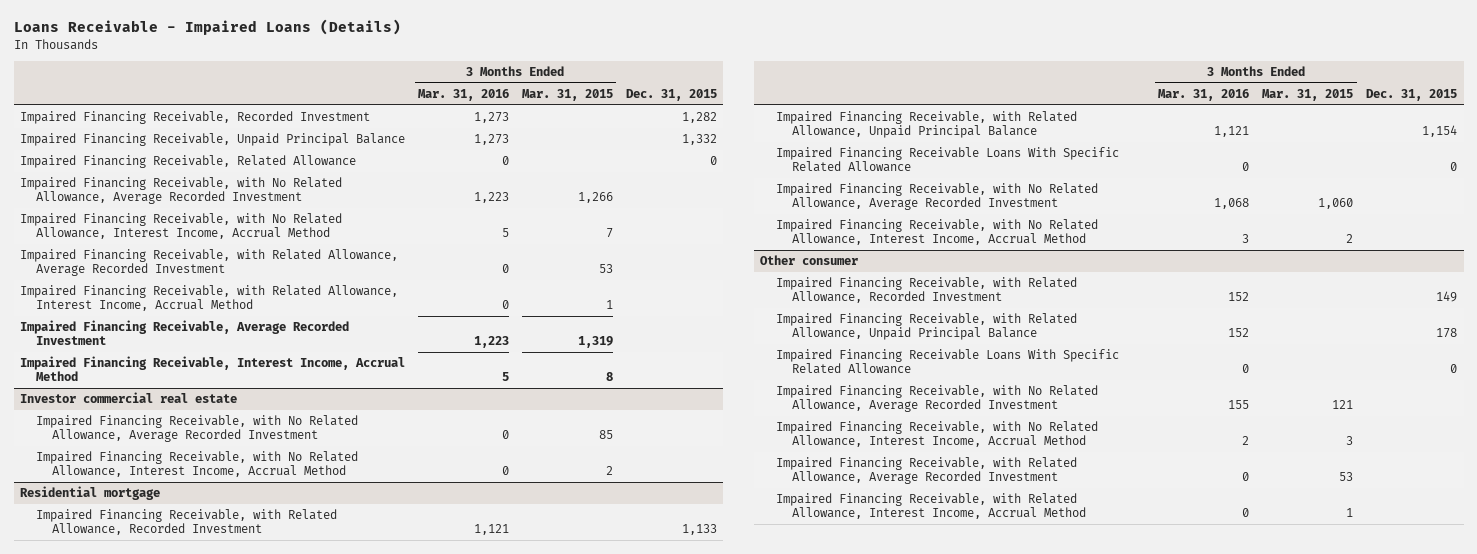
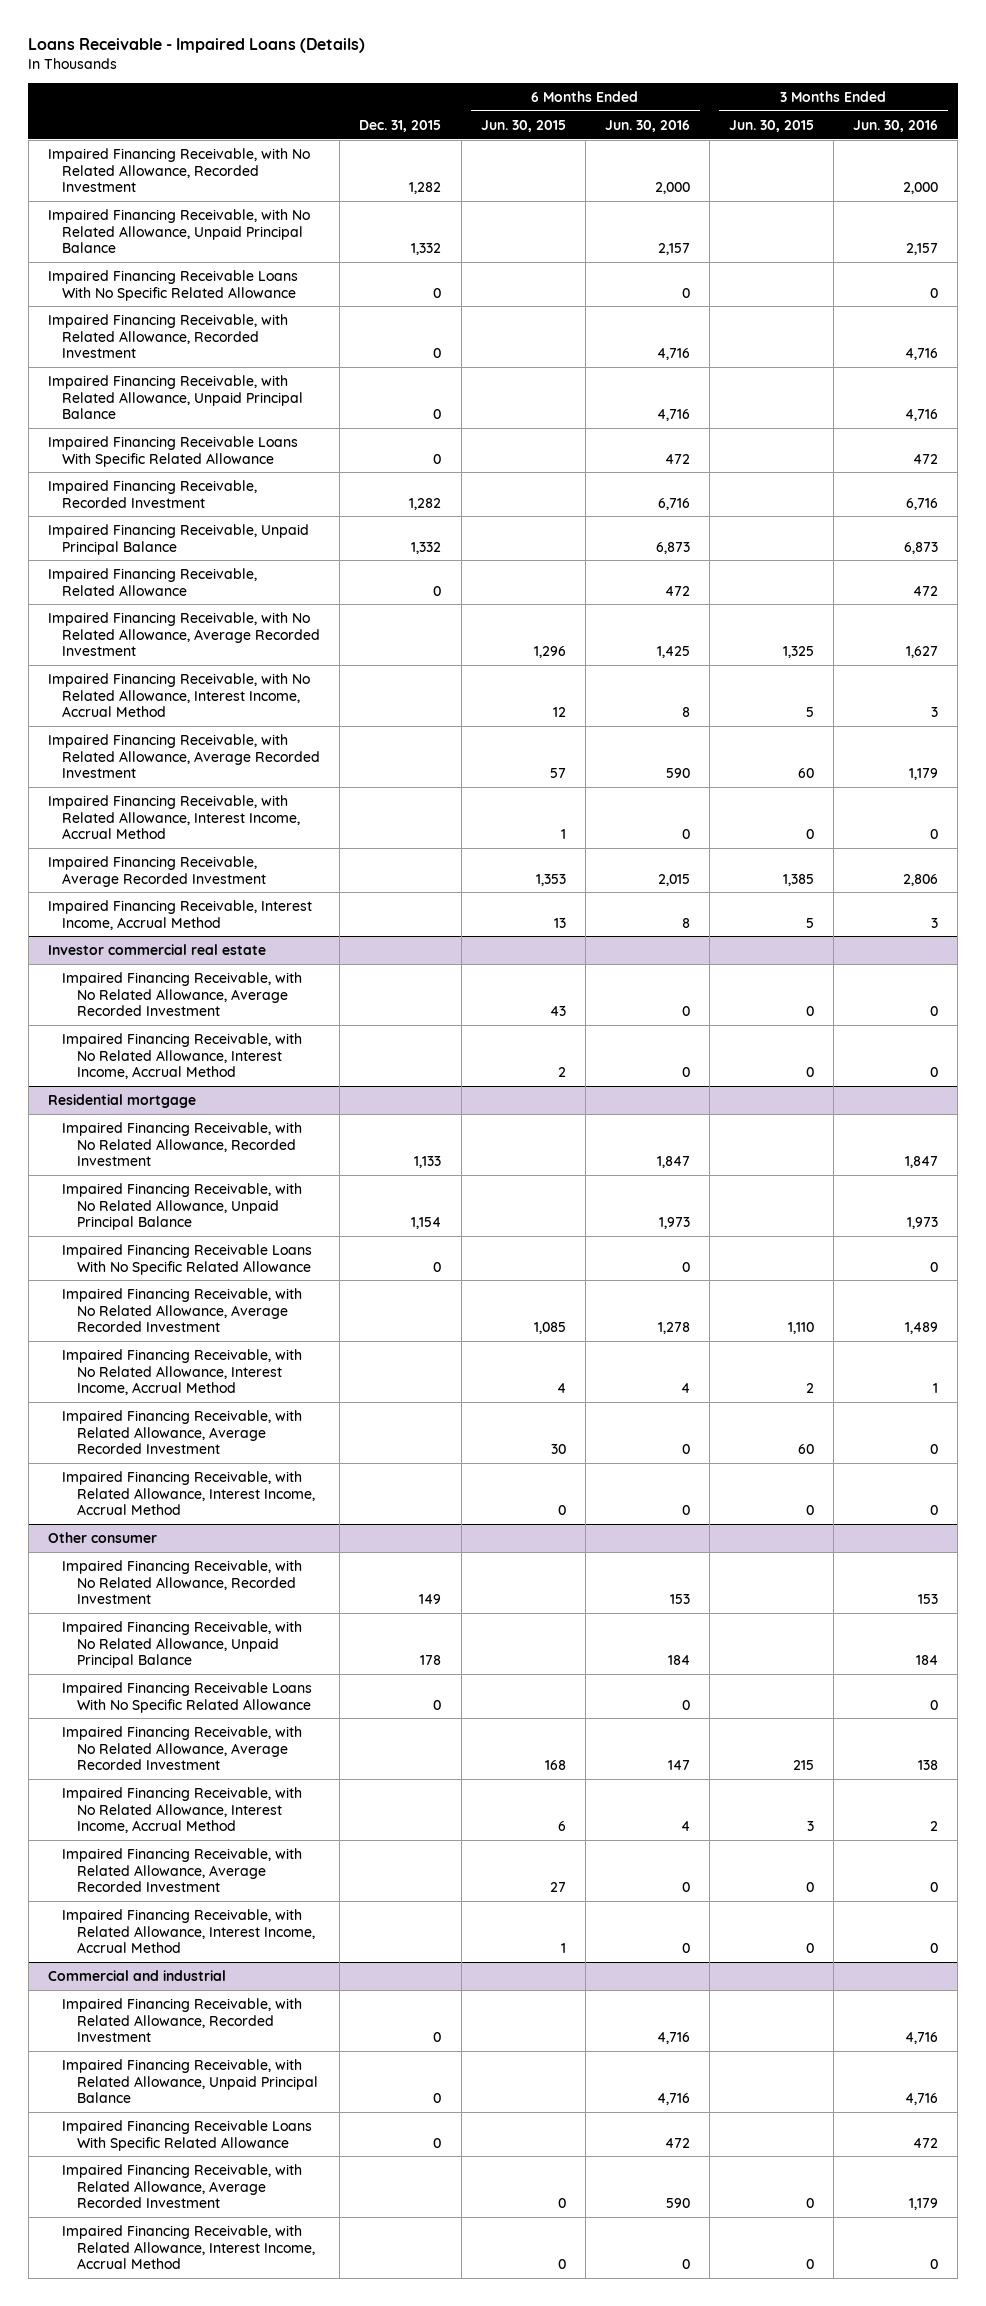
- | 3 Months Ended Mar. 31, 2016 | 3 Months Ended Mar. 31, 2015 | Dec. 31, 2015
+ | Dec. 31, 2015 | 6 Months Ended Jun. 30, 2015 | 6 Months Ended Jun. 30, 2016 | 3 Months Ended Jun. 30, 2015 | 3 Months Ended Jun. 30, 2016
+ Impaired Financing Receivable, with No Related Allowance, Recorded Investment | 1,282 | | 2,000 | | 2,000
+ Impaired Financing Receivable, with No Related Allowance, Unpaid Principal Balance | 1,332 | | 2,157 | | 2,157
+ Impaired Financing Receivable Loans With No Specific Related Allowance | 0 | | 0 | | 0
+ Impaired Financing Receivable, with Related Allowance, Recorded Investment | 0 | | 4,716 | | 4,716
+ Impaired Financing Receivable, with Related Allowance, Unpaid Principal Balance | 0 | | 4,716 | | 4,716
+ Impaired Financing Receivable Loans With Specific Related Allowance | 0 | | 472 | | 472
@ Residential mortgage
- Impaired Financing Receivable, with Related Allowance, Recorded Investment | 1,121 | | 1,133
- Impaired Financing Receivable, with Related Allowance, Unpaid Principal Balance | 1,121 | | 1,154
- Impaired Financing Receivable Loans With Specific Related Allowance | 0 | | 0
+ Impaired Financing Receivable, with No Related Allowance, Recorded Investment | 1,133 | | 1,847 | | 1,847
+ Impaired Financing Receivable, with No Related Allowance, Unpaid Principal Balance | 1,154 | | 1,973 | | 1,973
+ Impaired Financing Receivable Loans With No Specific Related Allowance | 0 | | 0 | | 0
+ Impaired Financing Receivable, with Related Allowance, Average Recorded Investment | | 30 | 0 | 60 | 0
+ Impaired Financing Receivable, with Related Allowance, Interest Income, Accrual Method | | 0 | 0 | 0 | 0
@ Other consumer
- Impaired Financing Receivable, with Related Allowance, Recorded Investment | 152 | | 149
- Impaired Financing Receivable, with Related Allowance, Unpaid Principal Balance | 152 | | 178
- Impaired Financing Receivable Loans With Specific Related Allowance | 0 | | 0
+ Impaired Financing Receivable, with No Related Allowance, Recorded Investment | 149 | | 153 | | 153
+ Impaired Financing Receivable, with No Related Allowance, Unpaid Principal Balance | 178 | | 184 | | 184
+ Impaired Financing Receivable Loans With No Specific Related Allowance | 0 | | 0 | | 0
+ Commercial and industrial
+ Impaired Financing Receivable, with Related Allowance, Recorded Investment | 0 | | 4,716 | | 4,716
+ Impaired Financing Receivable, with Related Allowance, Unpaid Principal Balance | 0 | | 4,716 | | 4,716
+ Impaired Financing Receivable Loans With Specific Related Allowance | 0 | | 472 | | 472
+ Impaired Financing Receivable, with Related Allowance, Average Recorded Investment | | 0 | 590 | 0 | 1,179
+ Impaired Financing Receivable, with Related Allowance, Interest Income, Accrual Method | | 0 | 0 | 0 | 0

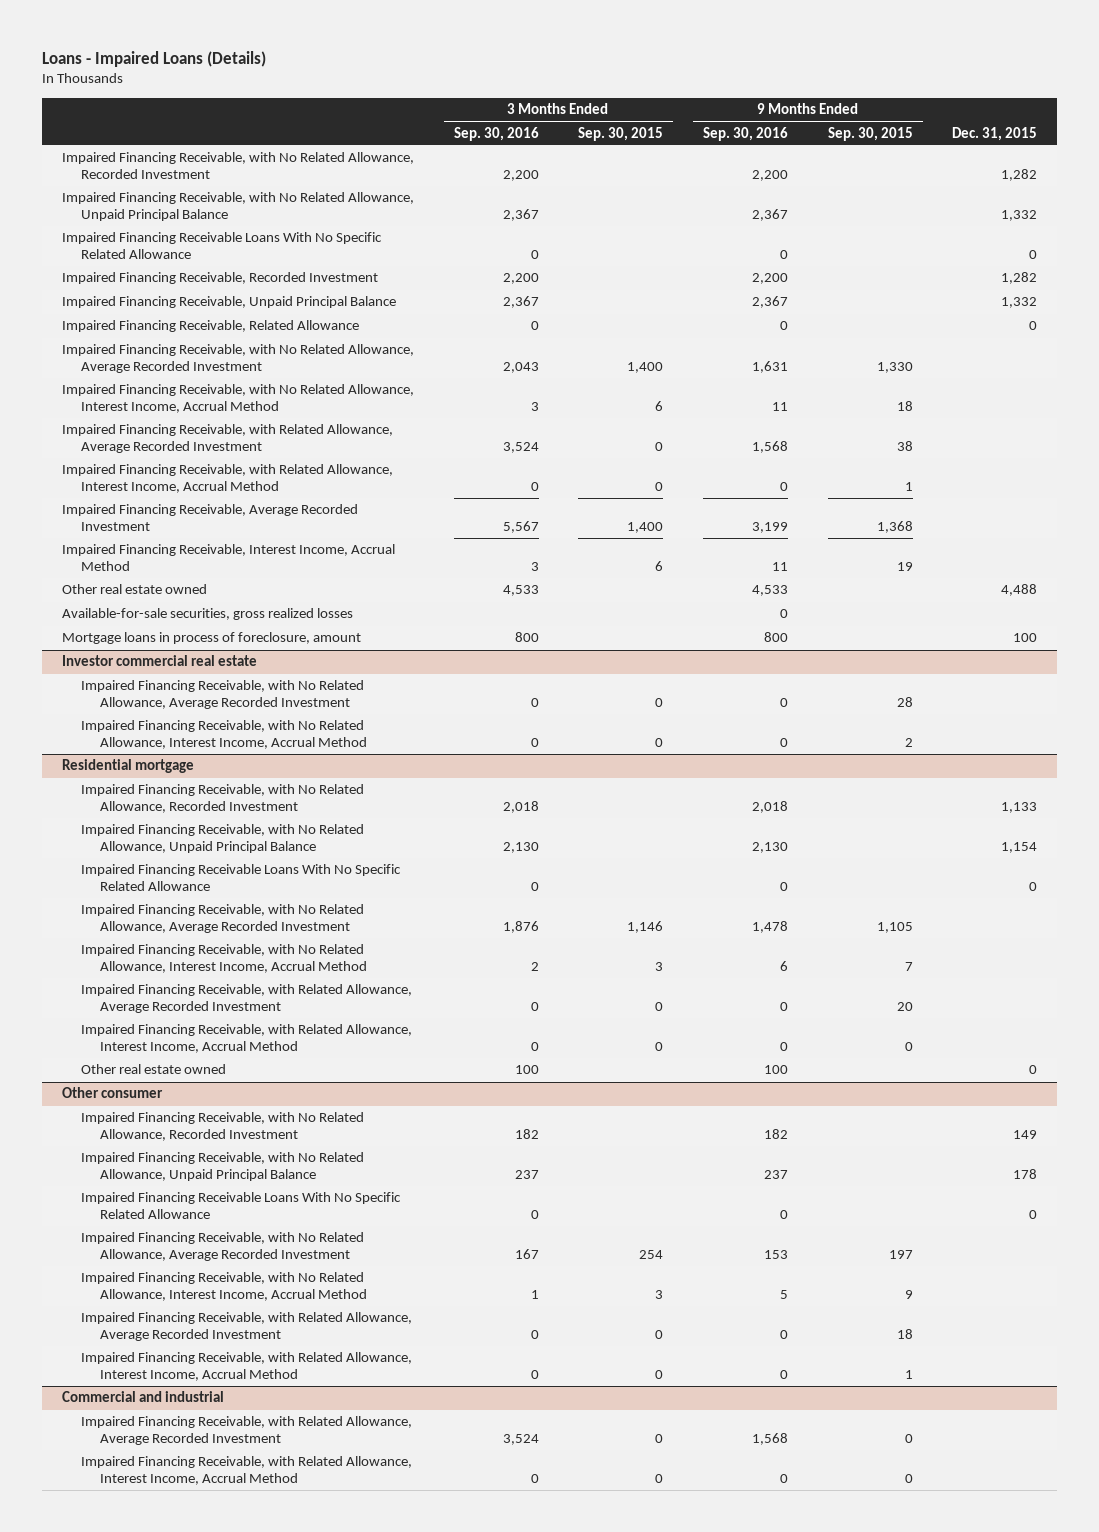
- Loans Receivable - Impaired Loans (Details)
+ Loans - Impaired Loans (Details)
- | Dec. 31, 2015 | 6 Months Ended Jun. 30, 2015 | 6 Months Ended Jun. 30, 2016 | 3 Months Ended Jun. 30, 2015 | 3 Months Ended Jun. 30, 2016
+ | 3 Months Ended Sep. 30, 2016 | 3 Months Ended Sep. 30, 2015 | 9 Months Ended Sep. 30, 2016 | 9 Months Ended Sep. 30, 2015 | Dec. 31, 2015
- Impaired Financing Receivable, with Related Allowance, Recorded Investment | 0 | | 4,716 | | 4,716
- Impaired Financing Receivable, with Related Allowance, Unpaid Principal Balance | 0 | | 4,716 | | 4,716
- Impaired Financing Receivable Loans With Specific Related Allowance | 0 | | 472 | | 472
+ Other real estate owned | 4,533 | | 4,533 | | 4,488
+ Available-for-sale securities, gross realized losses | | | 0 | |
+ Mortgage loans in process of foreclosure, amount | 800 | | 800 | | 100
@ Residential mortgage
+ Other real estate owned | 100 | | 100 | | 0
@ Commercial and industrial
- Impaired Financing Receivable, with Related Allowance, Recorded Investment | 0 | | 4,716 | | 4,716
- Impaired Financing Receivable, with Related Allowance, Unpaid Principal Balance | 0 | | 4,716 | | 4,716
- Impaired Financing Receivable Loans With Specific Related Allowance | 0 | | 472 | | 472

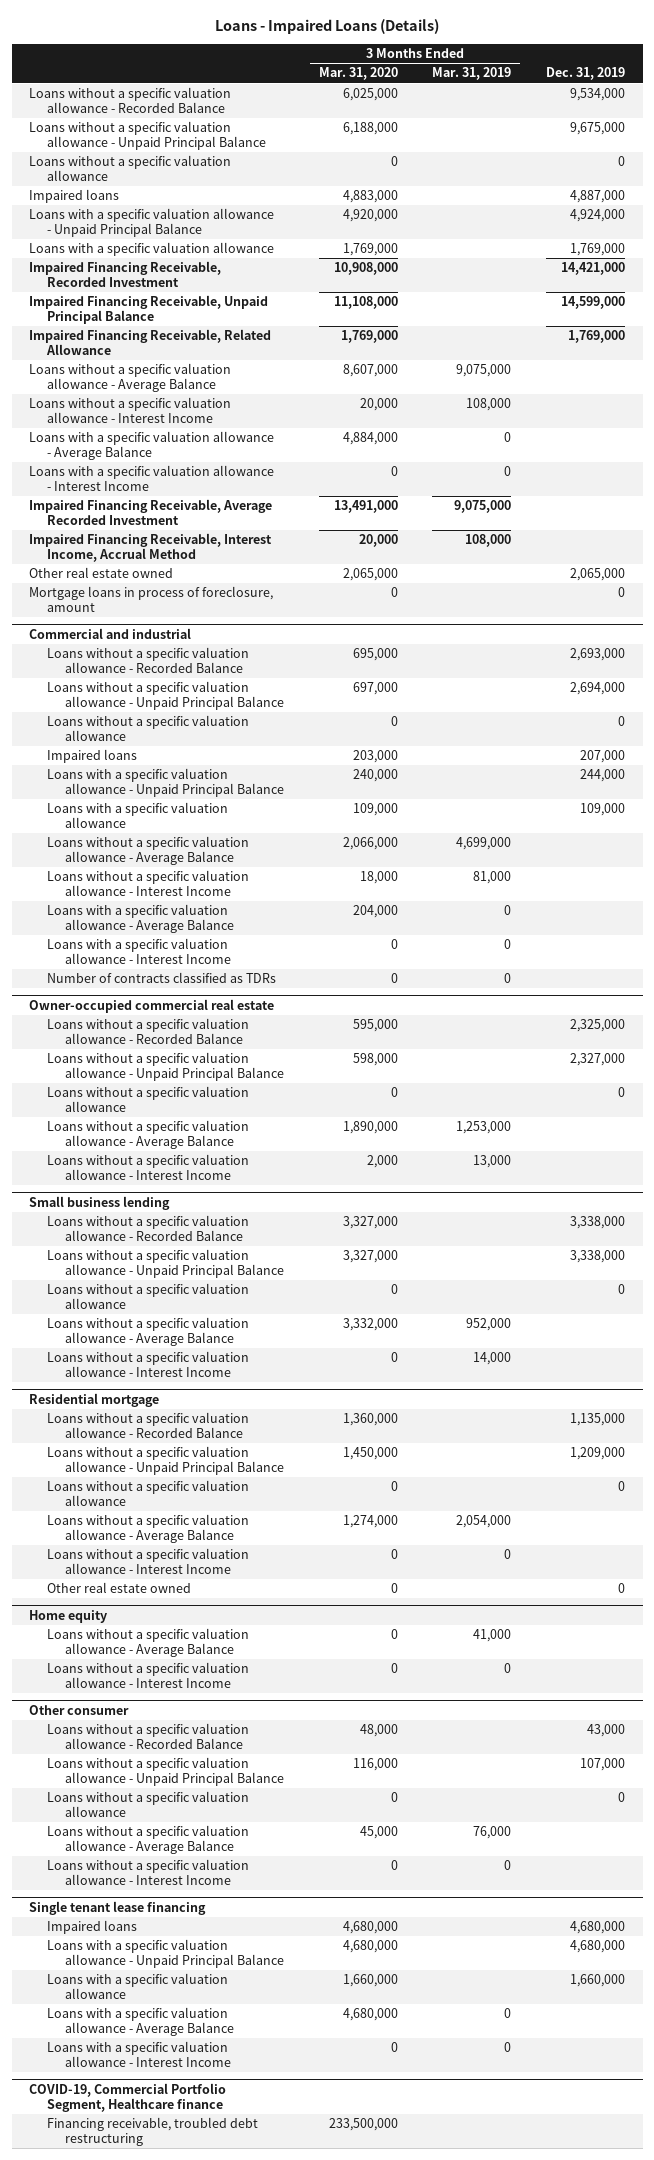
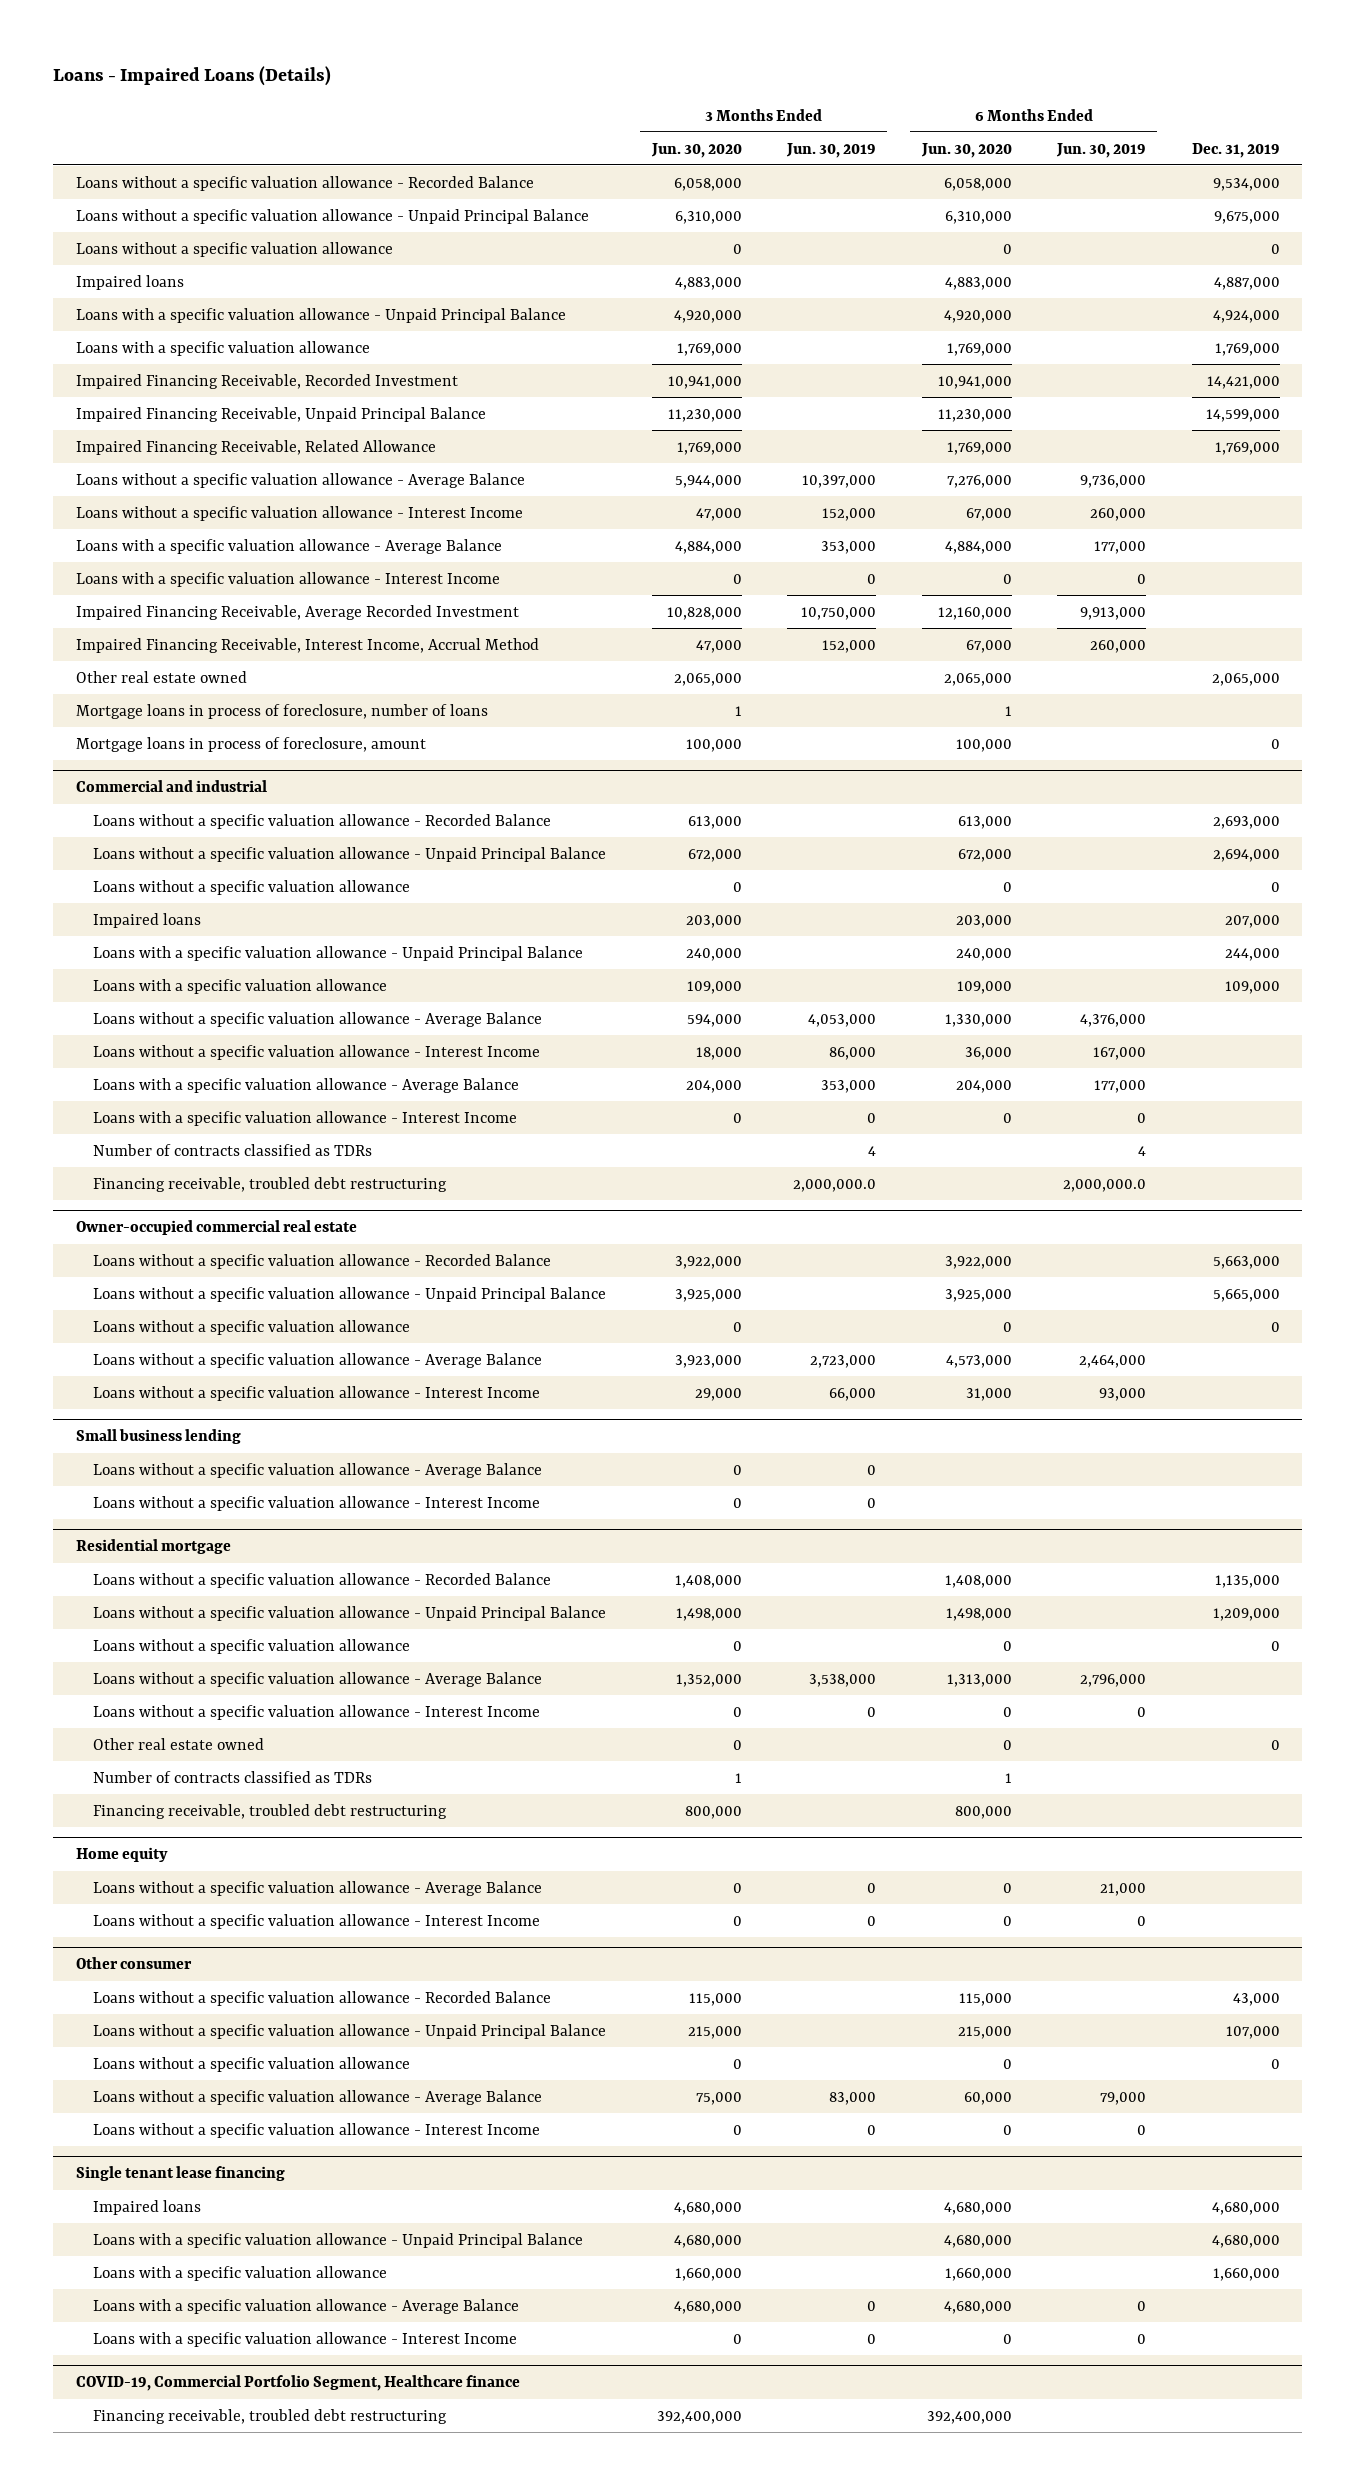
- | 3 Months Ended Mar. 31, 2020 | 3 Months Ended Mar. 31, 2019 | Dec. 31, 2019
+ | 3 Months Ended Jun. 30, 2020 | 3 Months Ended Jun. 30, 2019 | 6 Months Ended Jun. 30, 2020 | 6 Months Ended Jun. 30, 2019 | Dec. 31, 2019
+ Mortgage loans in process of foreclosure, number of loans | 1 | | 1 | |
@ Commercial and industrial
+ Financing receivable, troubled debt restructuring | | 2,000,000.0 | | 2,000,000.0 |
@ Owner-occupied commercial real estate
- Loans without a specific valuation allowance - Recorded Balance | 595,000 | | 2,325,000
- Loans without a specific valuation allowance - Unpaid Principal Balance | 598,000 | | 2,327,000
+ Loans without a specific valuation allowance - Recorded Balance | 3,922,000 | | 3,922,000 | | 5,663,000
+ Loans without a specific valuation allowance - Unpaid Principal Balance | 3,925,000 | | 3,925,000 | | 5,665,000
@ Small business lending
- Loans without a specific valuation allowance - Recorded Balance | 3,327,000 | | 3,338,000
- Loans without a specific valuation allowance - Unpaid Principal Balance | 3,327,000 | | 3,338,000
- Loans without a specific valuation allowance | 0 | | 0
@ Residential mortgage
+ Number of contracts classified as TDRs | 1 | | 1 | |
+ Financing receivable, troubled debt restructuring | 800,000 | | 800,000 | |

